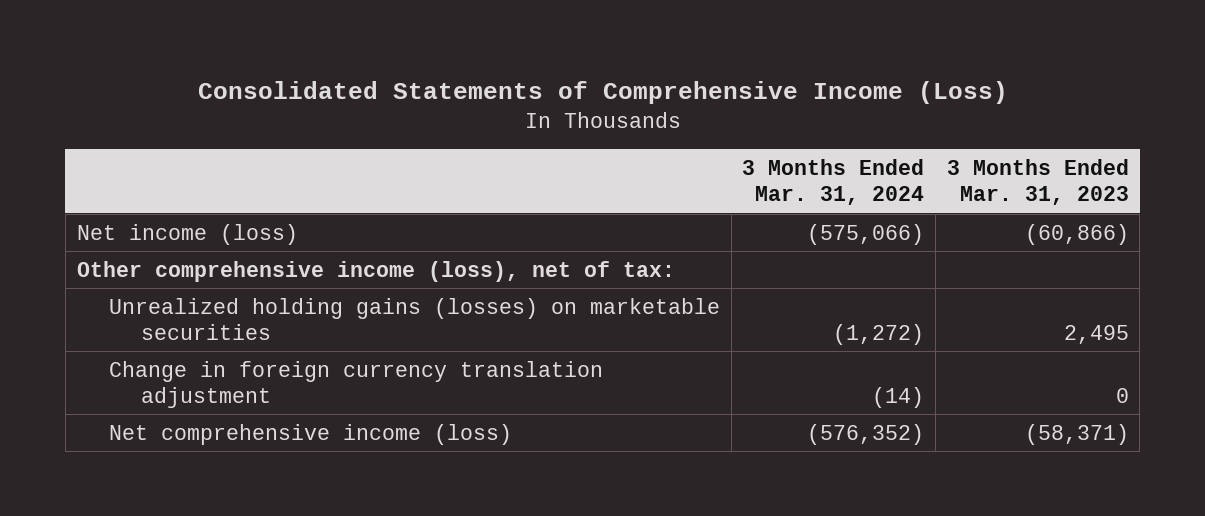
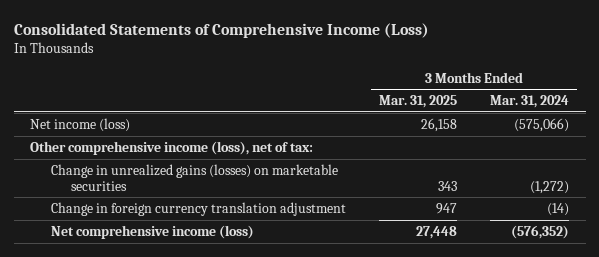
- | 3 Months Ended Mar. 31, 2024 | 3 Months Ended Mar. 31, 2023
+ | 3 Months Ended Mar. 31, 2025 | 3 Months Ended Mar. 31, 2024
- Unrealized holding gains (losses) on marketable securities | (1,272) | 2,495
+ Change in unrealized gains (losses) on marketable securities | 343 | (1,272)

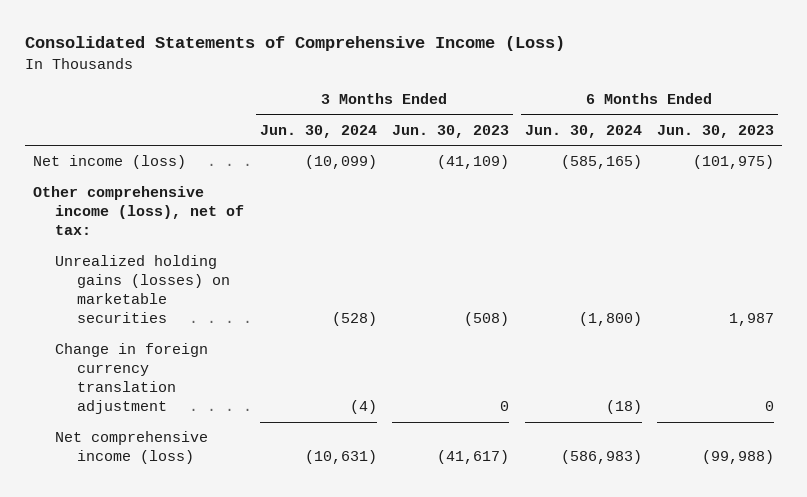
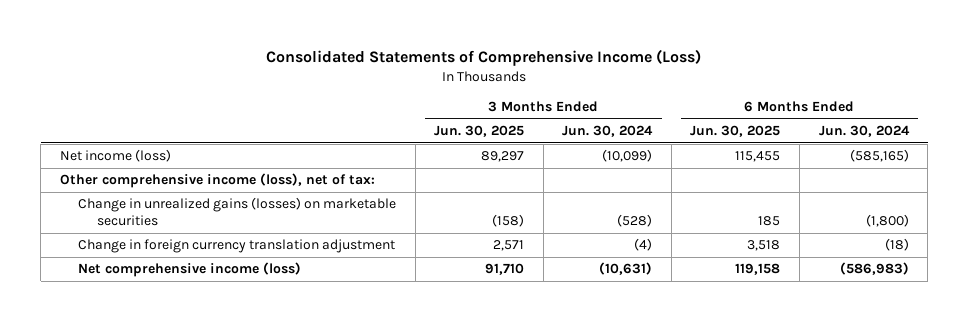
- | 3 Months Ended Jun. 30, 2024 | 3 Months Ended Jun. 30, 2023 | 6 Months Ended Jun. 30, 2024 | 6 Months Ended Jun. 30, 2023
+ | 3 Months Ended Jun. 30, 2025 | 3 Months Ended Jun. 30, 2024 | 6 Months Ended Jun. 30, 2025 | 6 Months Ended Jun. 30, 2024
- Unrealized holding gains (losses) on marketable securities | (528) | (508) | (1,800) | 1,987
+ Change in unrealized gains (losses) on marketable securities | (158) | (528) | 185 | (1,800)

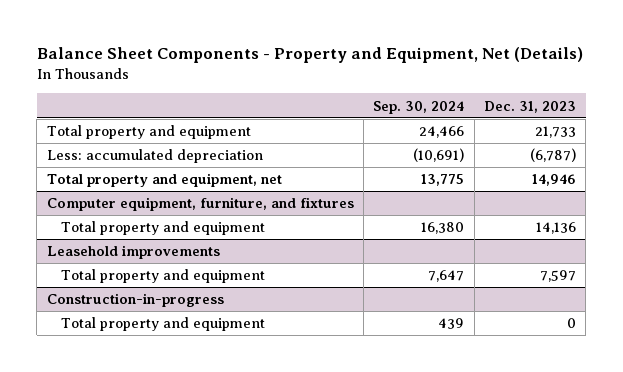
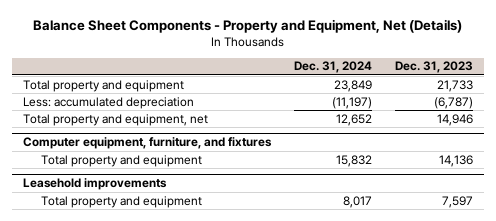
- | Sep. 30, 2024 | Dec. 31, 2023
+ | Dec. 31, 2024 | Dec. 31, 2023
- Construction-in-progress
- Total property and equipment | 439 | 0

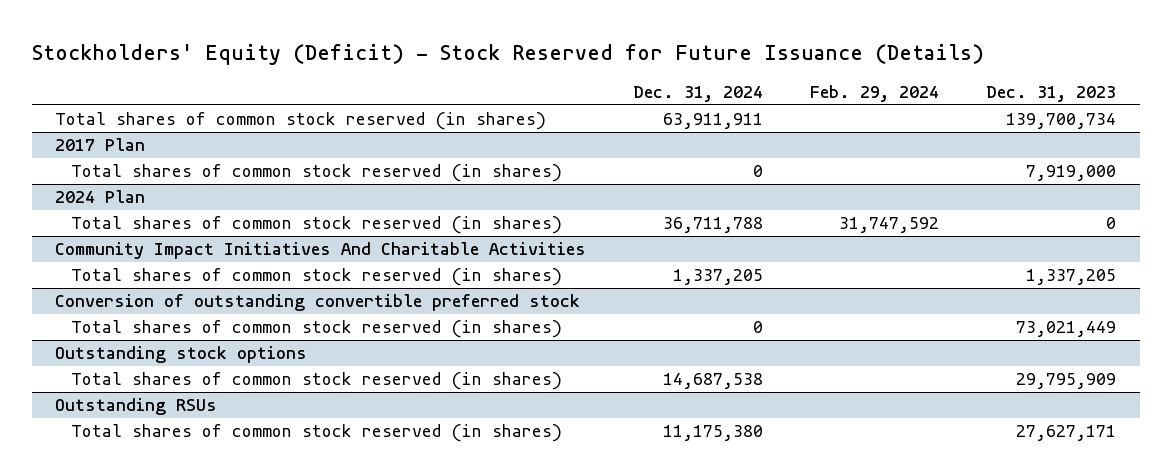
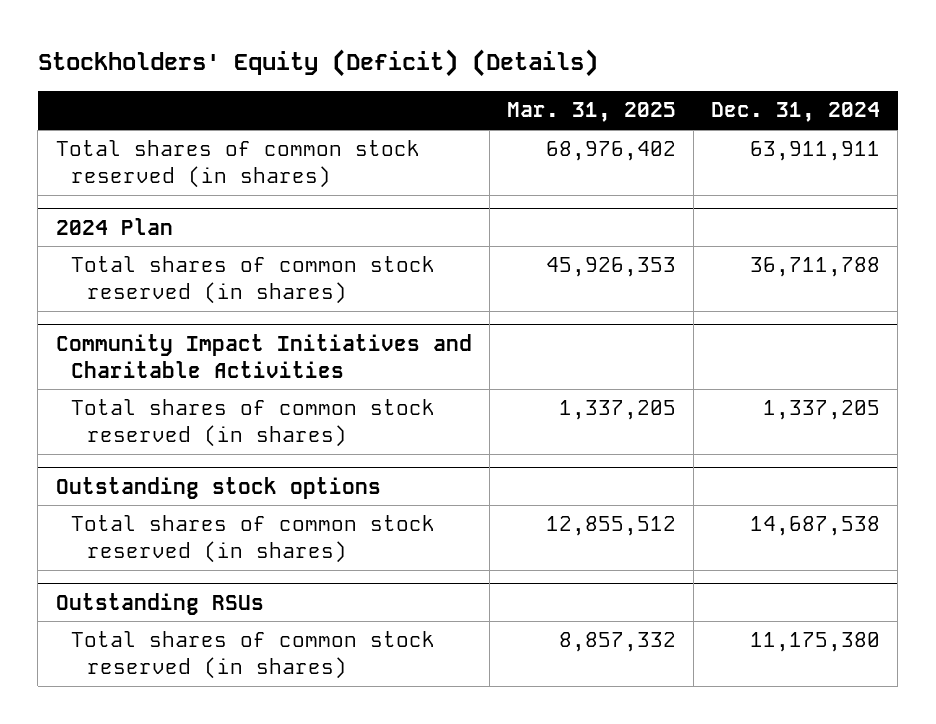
- Stockholders' Equity (Deficit) - Stock Reserved for Future Issuance (Details)
+ Stockholders' Equity (Deficit) (Details)
- | Dec. 31, 2024 | Feb. 29, 2024 | Dec. 31, 2023
+ | Mar. 31, 2025 | Dec. 31, 2024
- 2017 Plan
- Total shares of common stock reserved (in shares) | 0 | | 7,919,000
- Community Impact Initiatives And Charitable Activities
+ Community Impact Initiatives and Charitable Activities
- Conversion of outstanding convertible preferred stock
- Total shares of common stock reserved (in shares) | 0 | | 73,021,449

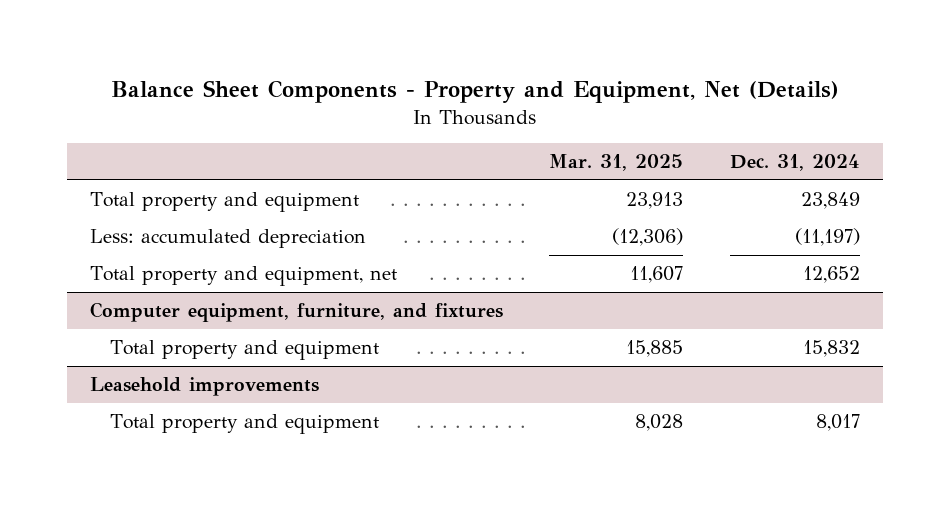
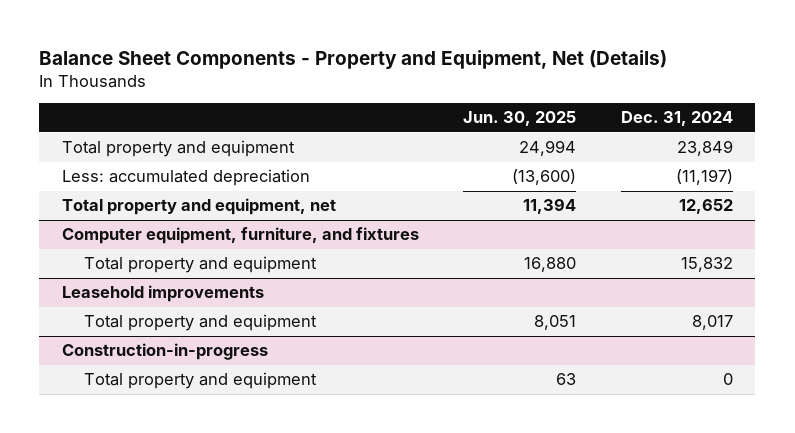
- | Mar. 31, 2025 | Dec. 31, 2024
+ | Jun. 30, 2025 | Dec. 31, 2024
+ Construction-in-progress
+ Total property and equipment | 63 | 0

